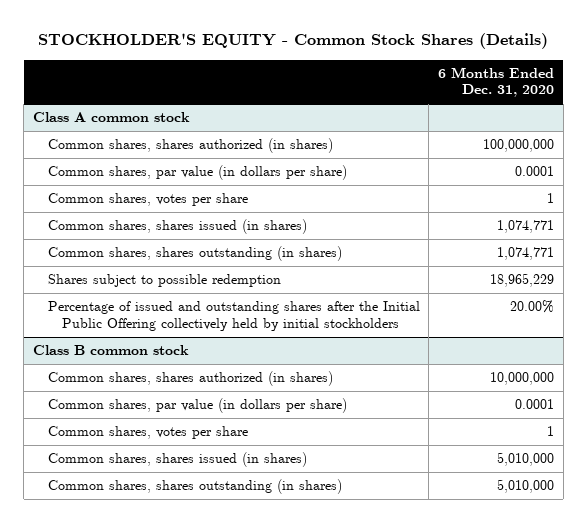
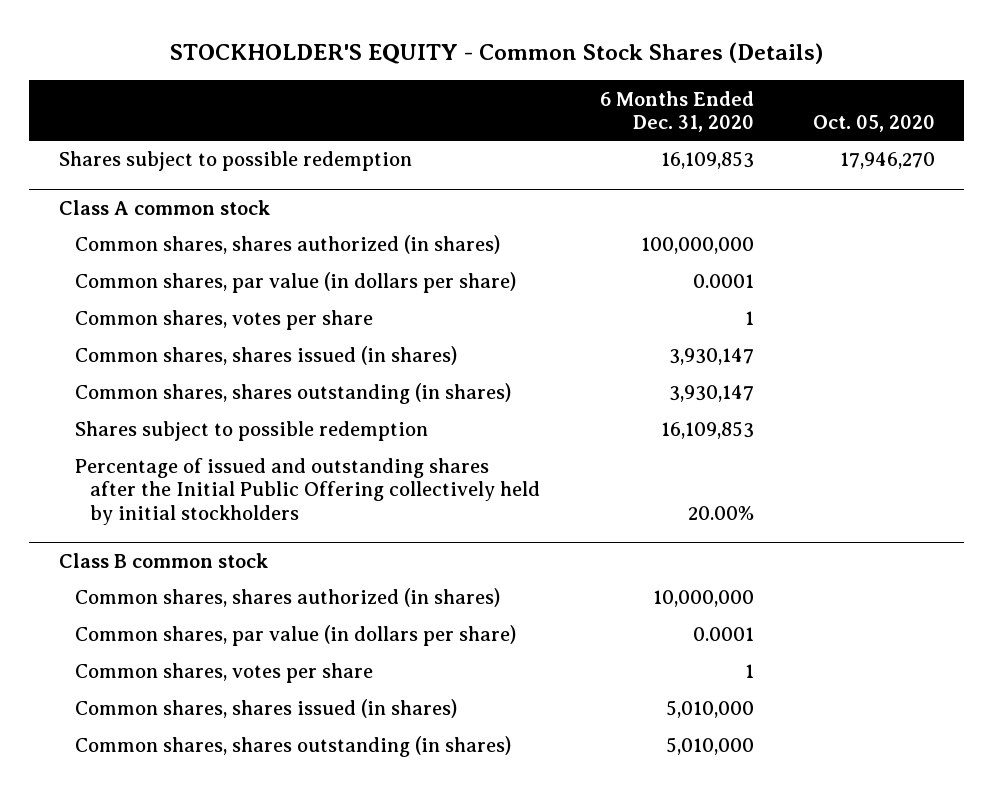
- | 6 Months Ended Dec. 31, 2020
+ | 6 Months Ended Dec. 31, 2020 | Oct. 05, 2020
+ Shares subject to possible redemption | 16,109,853 | 17,946,270
@ Class A common stock
- Common shares, shares issued (in shares) | 1,074,771
- Common shares, shares outstanding (in shares) | 1,074,771
- Shares subject to possible redemption | 18,965,229
+ Common shares, shares issued (in shares) | 3,930,147 |
+ Common shares, shares outstanding (in shares) | 3,930,147 |
+ Shares subject to possible redemption | 16,109,853 |

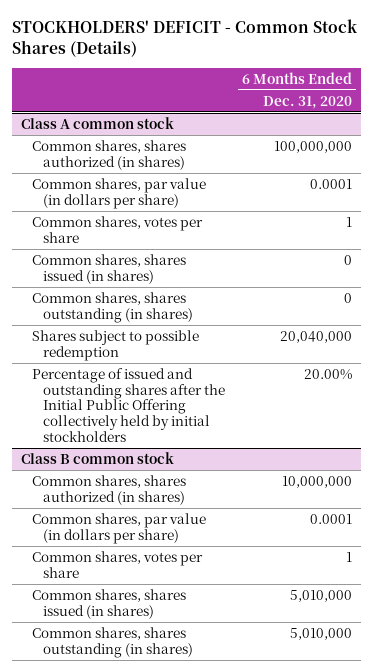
- STOCKHOLDER'S EQUITY - Common Stock Shares (Details)
+ STOCKHOLDERS' DEFICIT - Common Stock Shares (Details)
- | 6 Months Ended Dec. 31, 2020 | Oct. 05, 2020
+ | 6 Months Ended Dec. 31, 2020
- Shares subject to possible redemption | 16,109,853 | 17,946,270
@ Class A common stock
- Common shares, shares issued (in shares) | 3,930,147 |
- Common shares, shares outstanding (in shares) | 3,930,147 |
- Shares subject to possible redemption | 16,109,853 |
+ Common shares, shares issued (in shares) | 0
+ Common shares, shares outstanding (in shares) | 0
+ Shares subject to possible redemption | 20,040,000

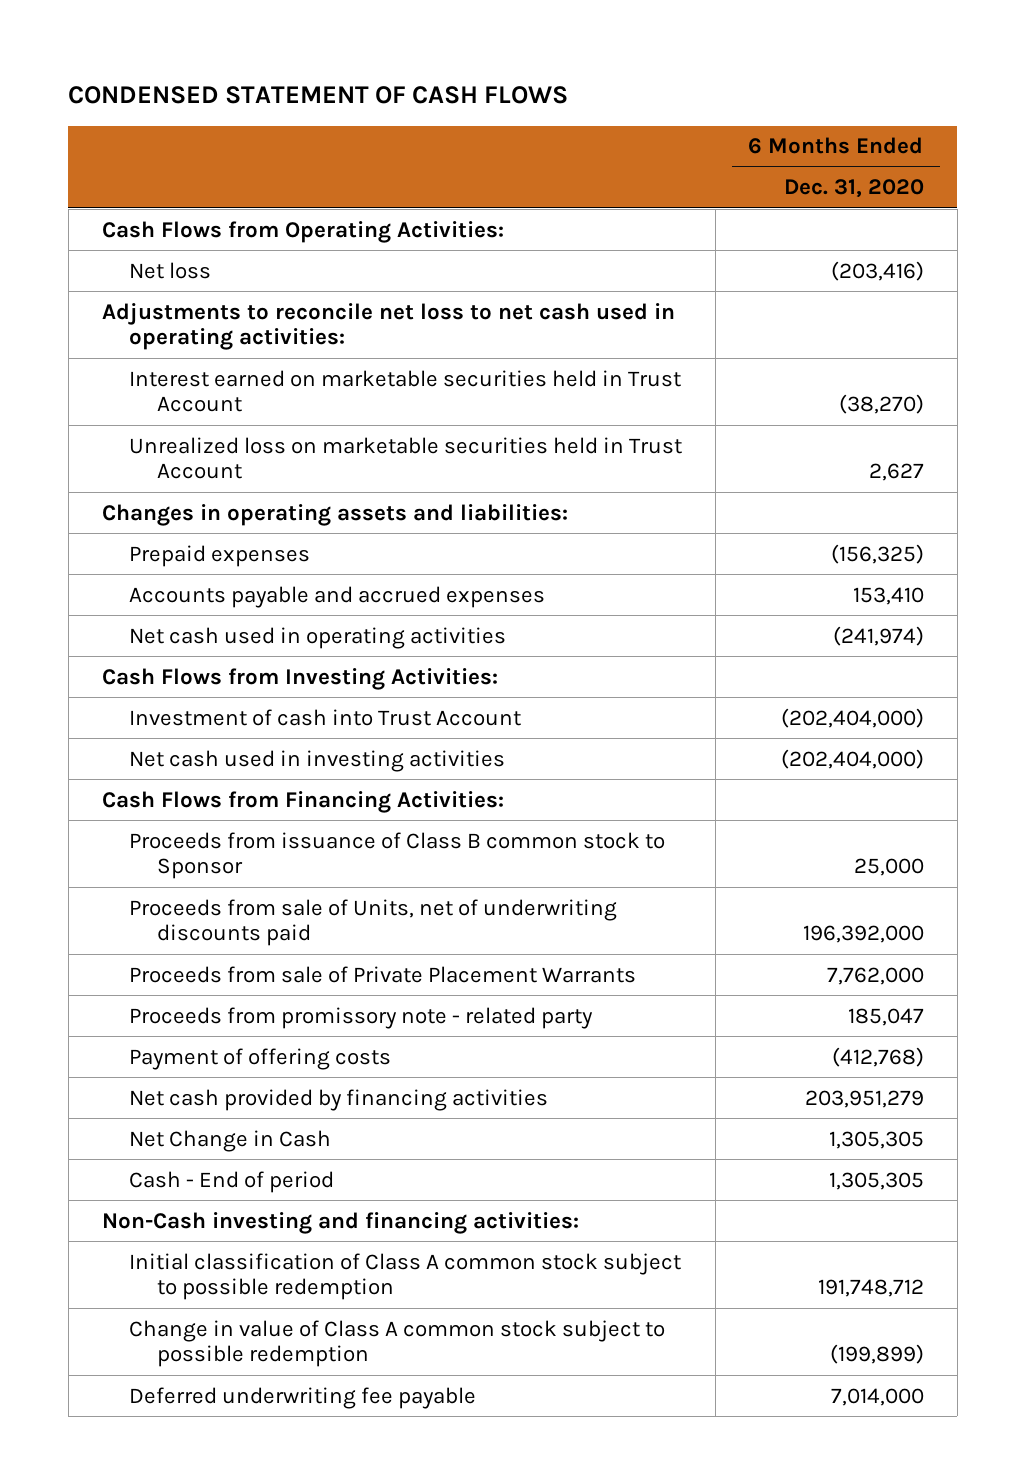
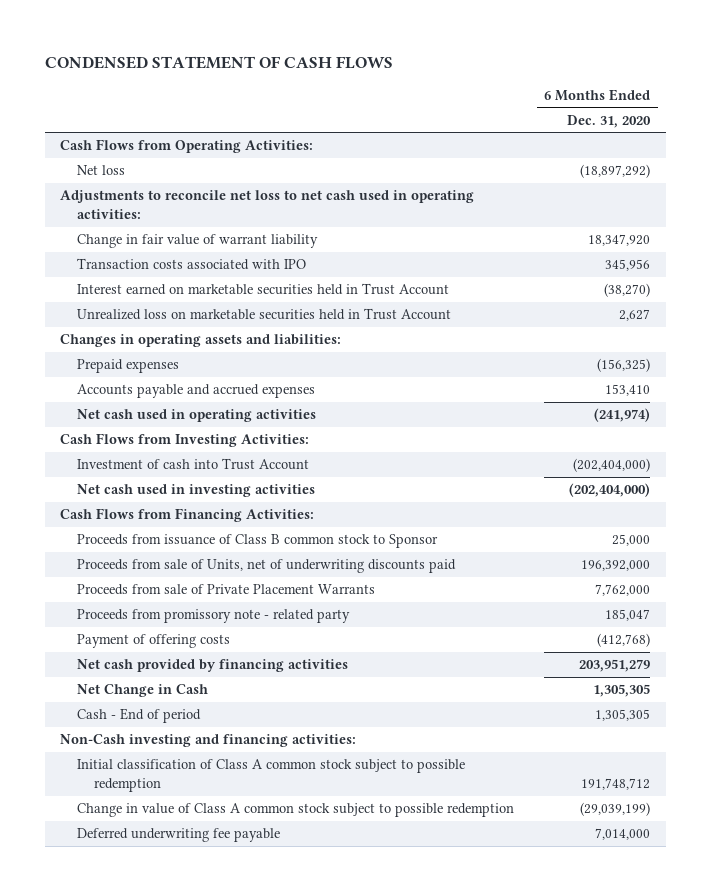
- Net loss | (203,416)
+ Net loss | (18,897,292)
+ Change in fair value of warrant liability | 18,347,920
+ Transaction costs associated with IPO | 345,956
- Change in value of Class A common stock subject to possible redemption | (199,899)
+ Change in value of Class A common stock subject to possible redemption | (29,039,199)

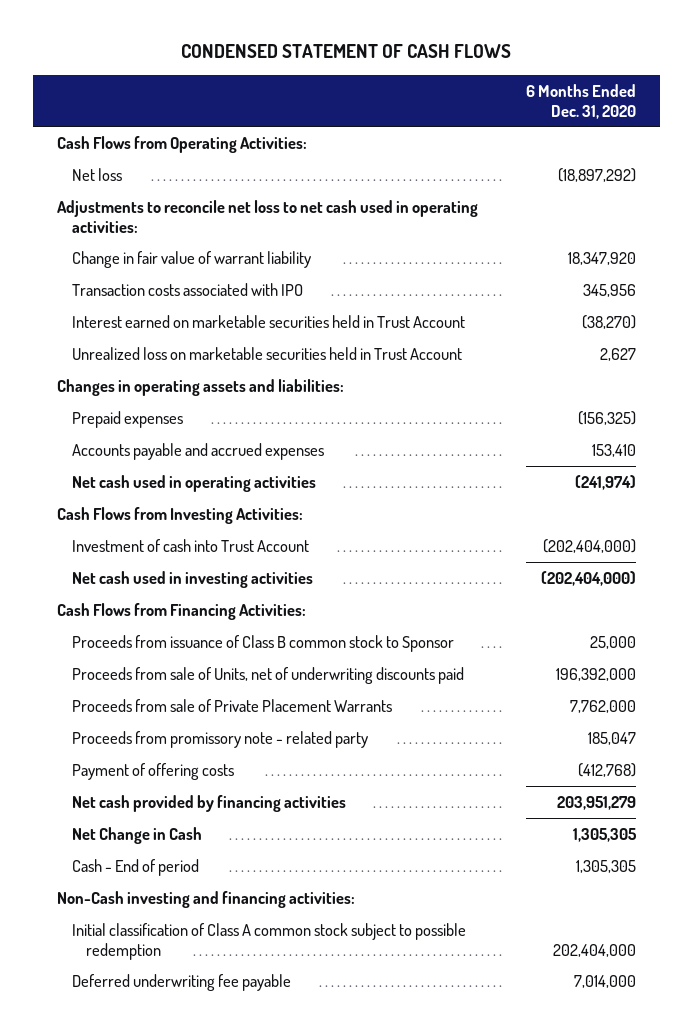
- Initial classification of Class A common stock subject to possible redemption | 191,748,712
- Change in value of Class A common stock subject to possible redemption | (29,039,199)
+ Initial classification of Class A common stock subject to possible redemption | 202,404,000

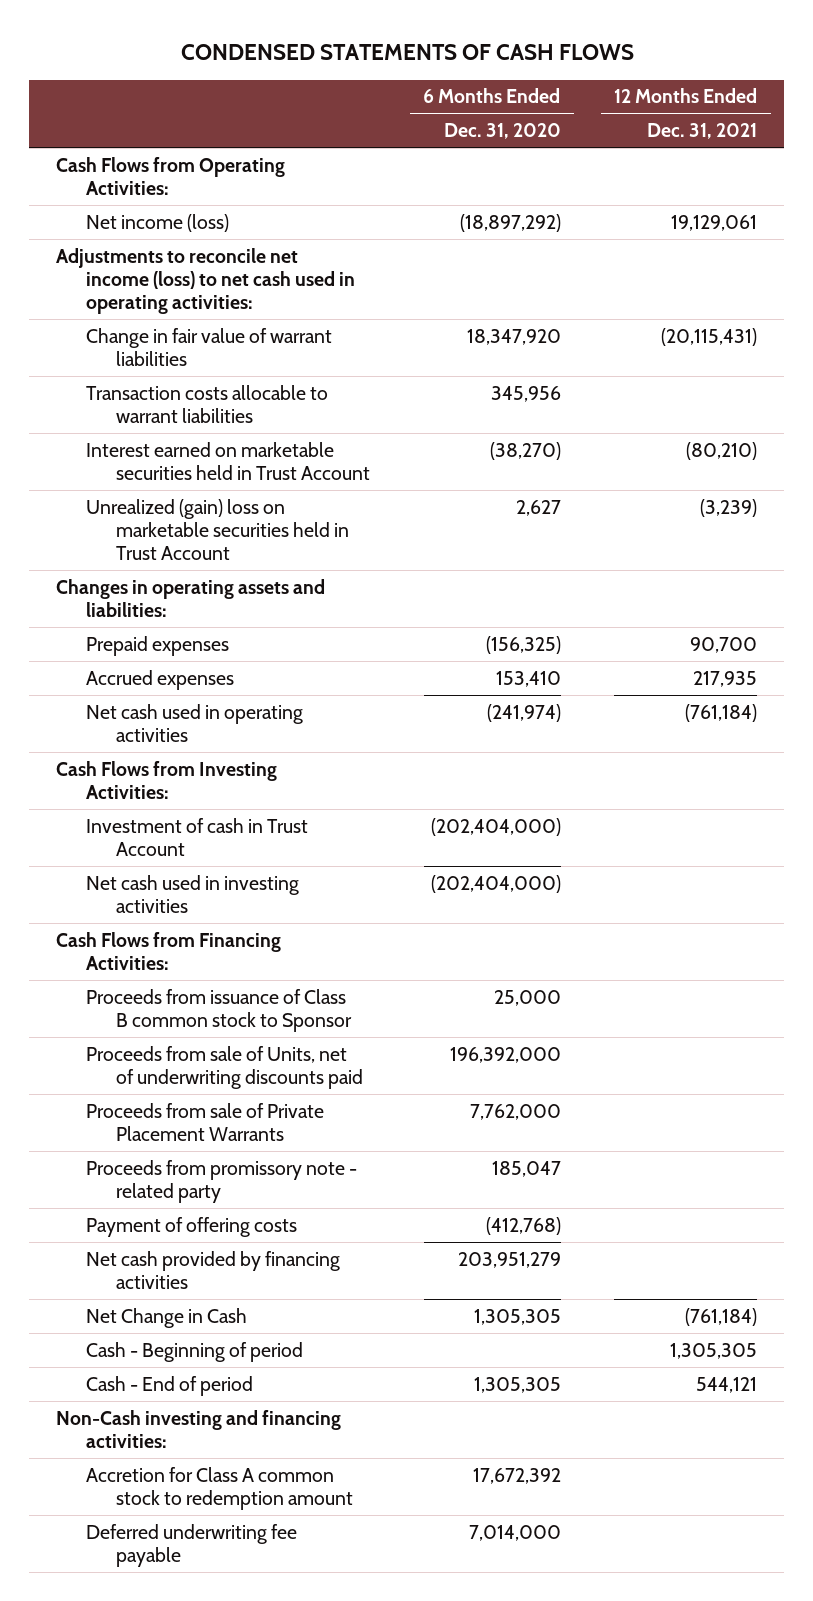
- CONDENSED STATEMENT OF CASH FLOWS
+ CONDENSED STATEMENTS OF CASH FLOWS
- | 6 Months Ended Dec. 31, 2020
+ | 6 Months Ended Dec. 31, 2020 | 12 Months Ended Dec. 31, 2021
- Net loss | (18,897,292)
- Adjustments to reconcile net loss to net cash used in operating activities:
- Change in fair value of warrant liability | 18,347,920
- Transaction costs associated with IPO | 345,956
+ Net income (loss) | (18,897,292) | 19,129,061
+ Adjustments to reconcile net income (loss) to net cash used in operating activities:
+ Change in fair value of warrant liabilities | 18,347,920 | (20,115,431)
+ Transaction costs allocable to warrant liabilities | 345,956 |
- Unrealized loss on marketable securities held in Trust Account | 2,627
+ Unrealized (gain) loss on marketable securities held in Trust Account | 2,627 | (3,239)
- Accounts payable and accrued expenses | 153,410
+ Accrued expenses | 153,410 | 217,935
- Investment of cash into Trust Account | (202,404,000)
+ Investment of cash in Trust Account | (202,404,000) |
+ Cash - Beginning of period | | 1,305,305
- Initial classification of Class A common stock subject to possible redemption | 202,404,000
+ Accretion for Class A common stock to redemption amount | 17,672,392 |

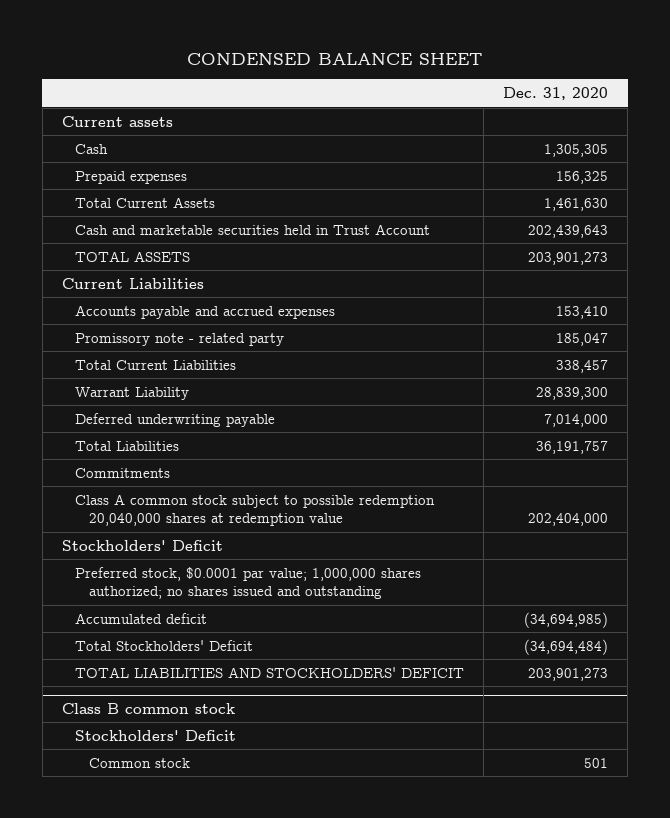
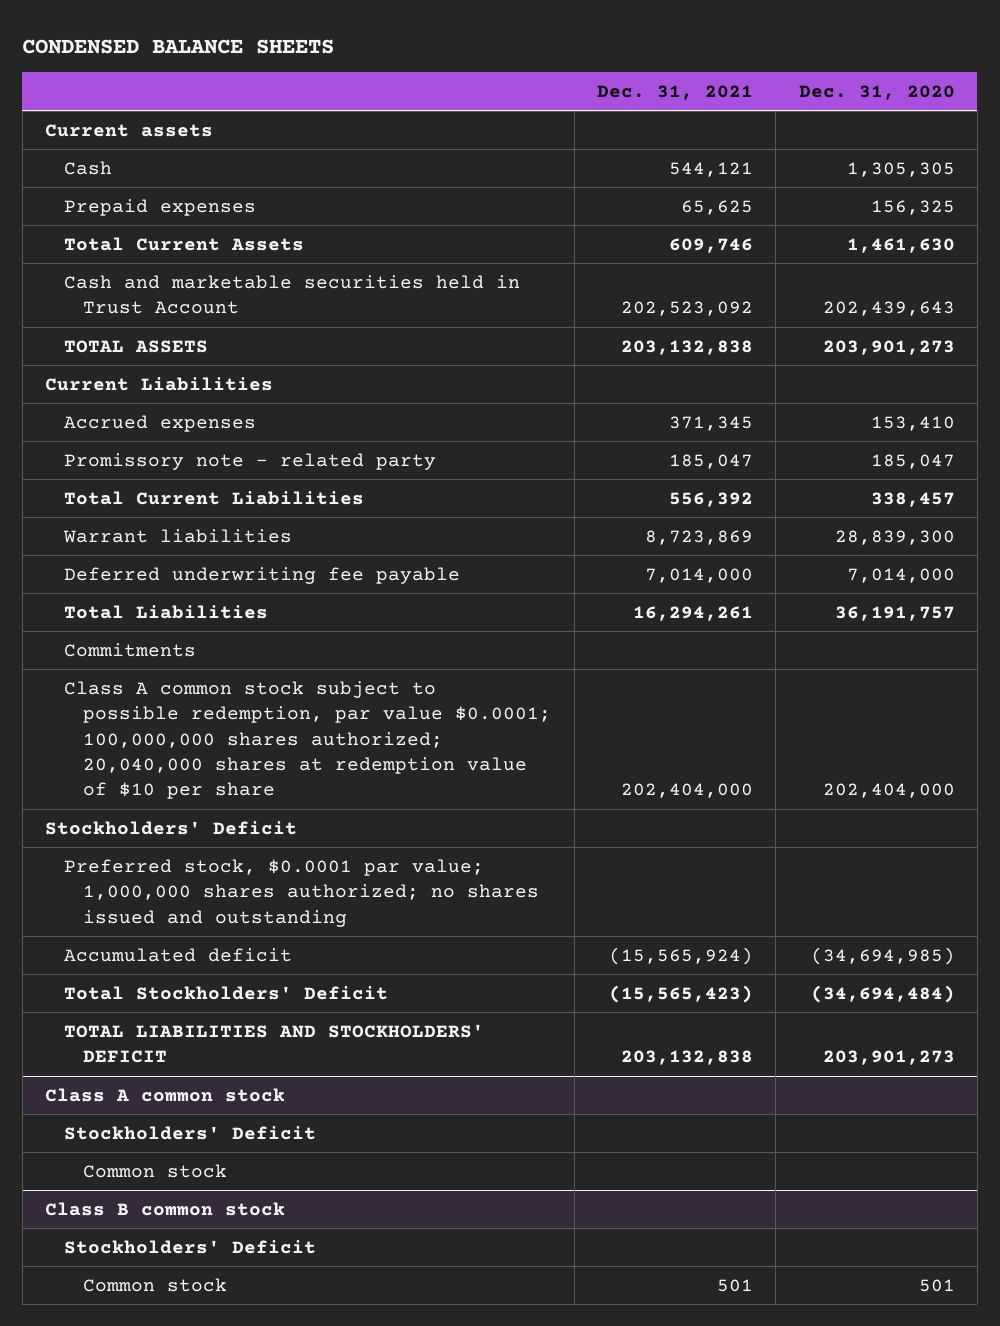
- CONDENSED BALANCE SHEET
+ CONDENSED BALANCE SHEETS
- | Dec. 31, 2020
+ | Dec. 31, 2021 | Dec. 31, 2020
- Accounts payable and accrued expenses | 153,410
+ Accrued expenses | 371,345 | 153,410
- Warrant Liability | 28,839,300
- Deferred underwriting payable | 7,014,000
+ Warrant liabilities | 8,723,869 | 28,839,300
+ Deferred underwriting fee payable | 7,014,000 | 7,014,000
- Class A common stock subject to possible redemption 20,040,000 shares at redemption value | 202,404,000
+ Class A common stock subject to possible redemption, par value $0.0001; 100,000,000 shares authorized; 20,040,000 shares at redemption value of $10 per share | 202,404,000 | 202,404,000
+ Class A common stock
+ Stockholders' Deficit
+ Common stock

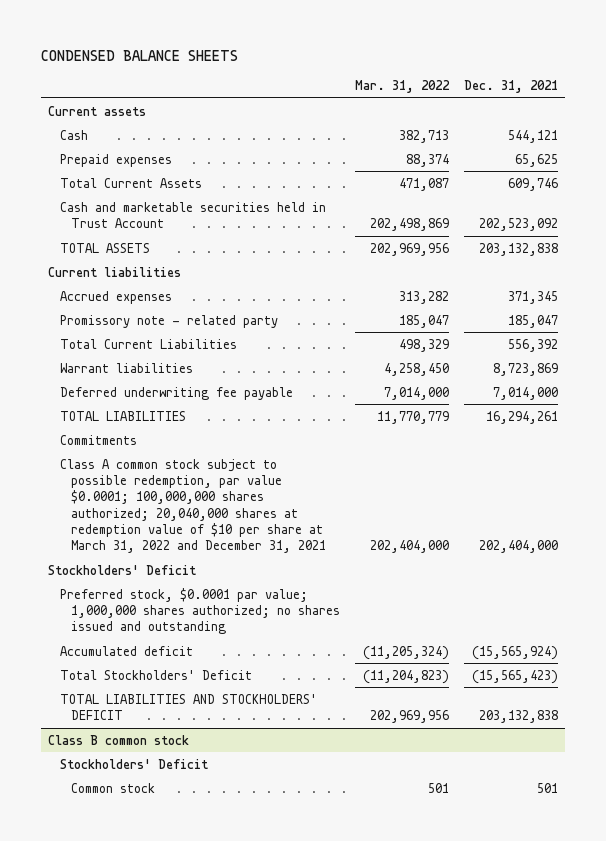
- | Dec. 31, 2021 | Dec. 31, 2020
+ | Mar. 31, 2022 | Dec. 31, 2021
- Current Liabilities
+ Current liabilities
- Total Liabilities | 16,294,261 | 36,191,757
+ TOTAL LIABILITIES | 11,770,779 | 16,294,261
- Class A common stock subject to possible redemption, par value $0.0001; 100,000,000 shares authorized; 20,040,000 shares at redemption value of $10 per share | 202,404,000 | 202,404,000
+ Class A common stock subject to possible redemption, par value $0.0001; 100,000,000 shares authorized; 20,040,000 shares at redemption value of $10 per share at March 31, 2022 and December 31, 2021 | 202,404,000 | 202,404,000
- Class A common stock
- Stockholders' Deficit
- Common stock

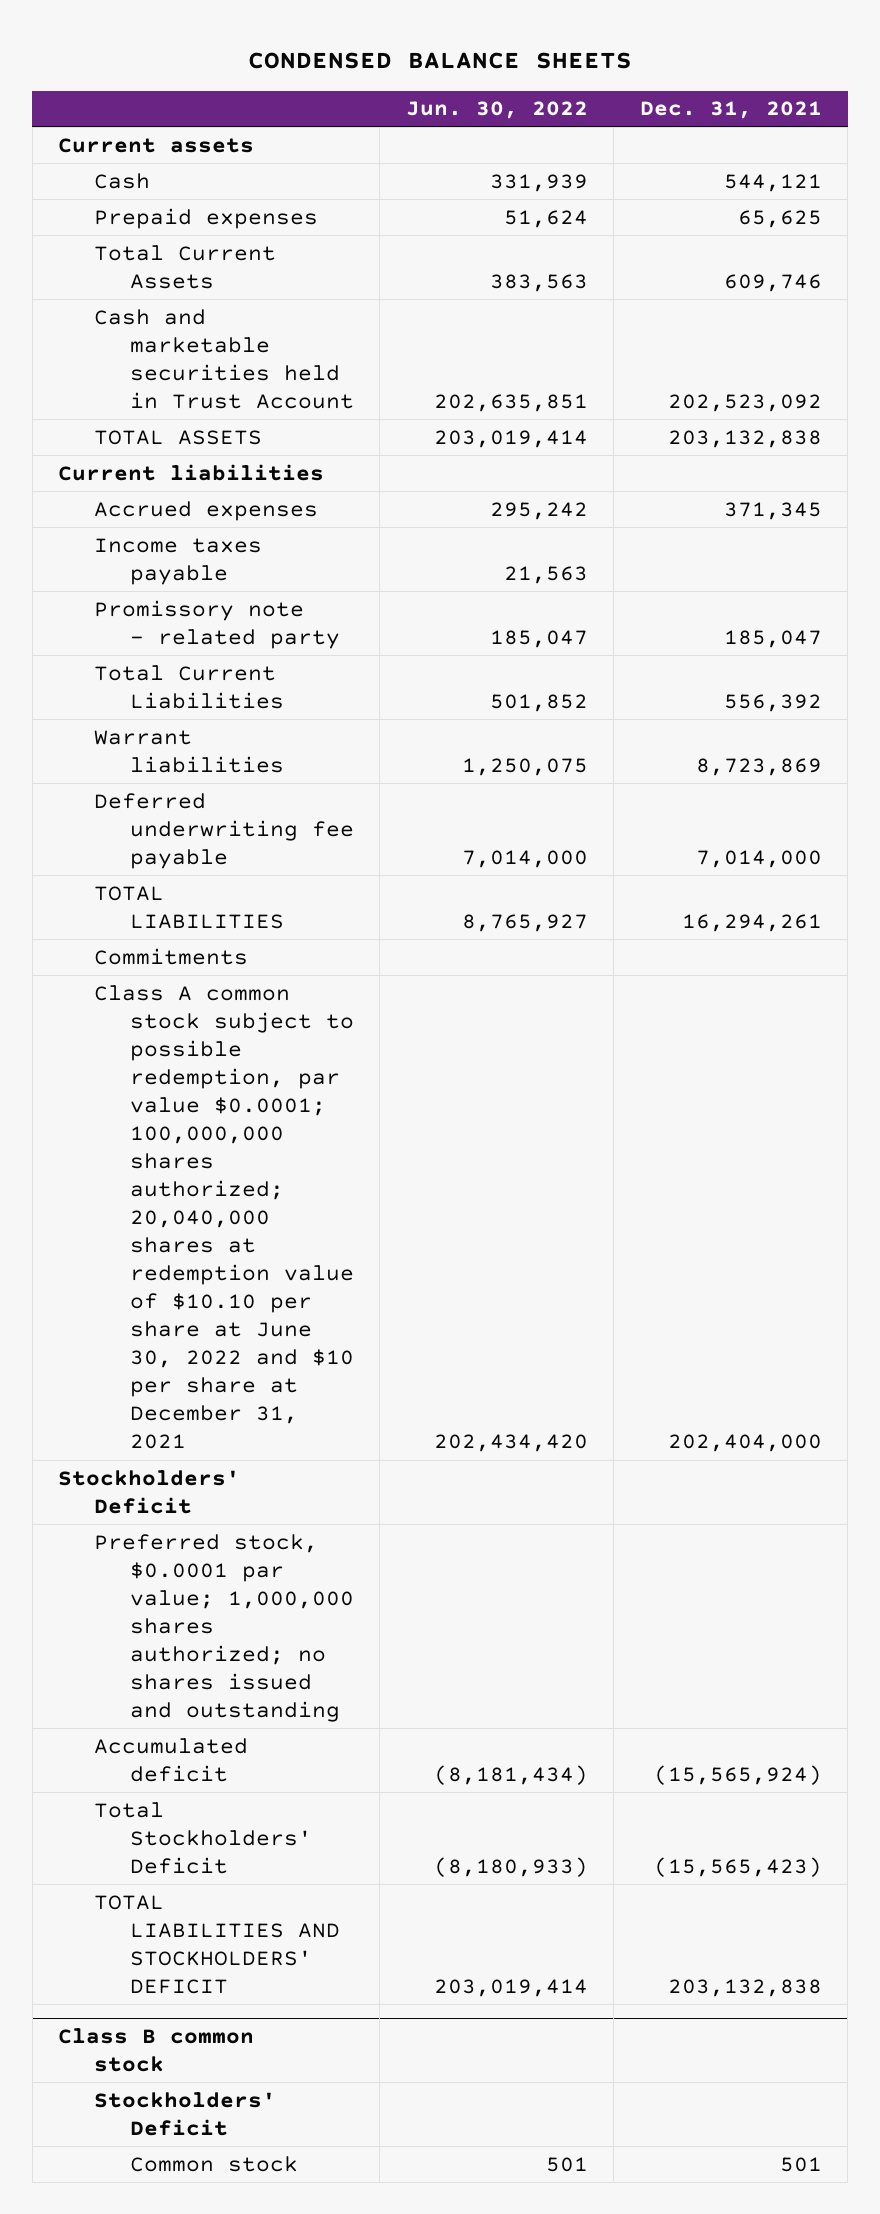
- | Mar. 31, 2022 | Dec. 31, 2021
+ | Jun. 30, 2022 | Dec. 31, 2021
+ Income taxes payable | 21,563 |
- Class A common stock subject to possible redemption, par value $0.0001; 100,000,000 shares authorized; 20,040,000 shares at redemption value of $10 per share at March 31, 2022 and December 31, 2021 | 202,404,000 | 202,404,000
+ Class A common stock subject to possible redemption, par value $0.0001; 100,000,000 shares authorized; 20,040,000 shares at redemption value of $10.10 per share at June 30, 2022 and $10 per share at December 31, 2021 | 202,434,420 | 202,404,000

